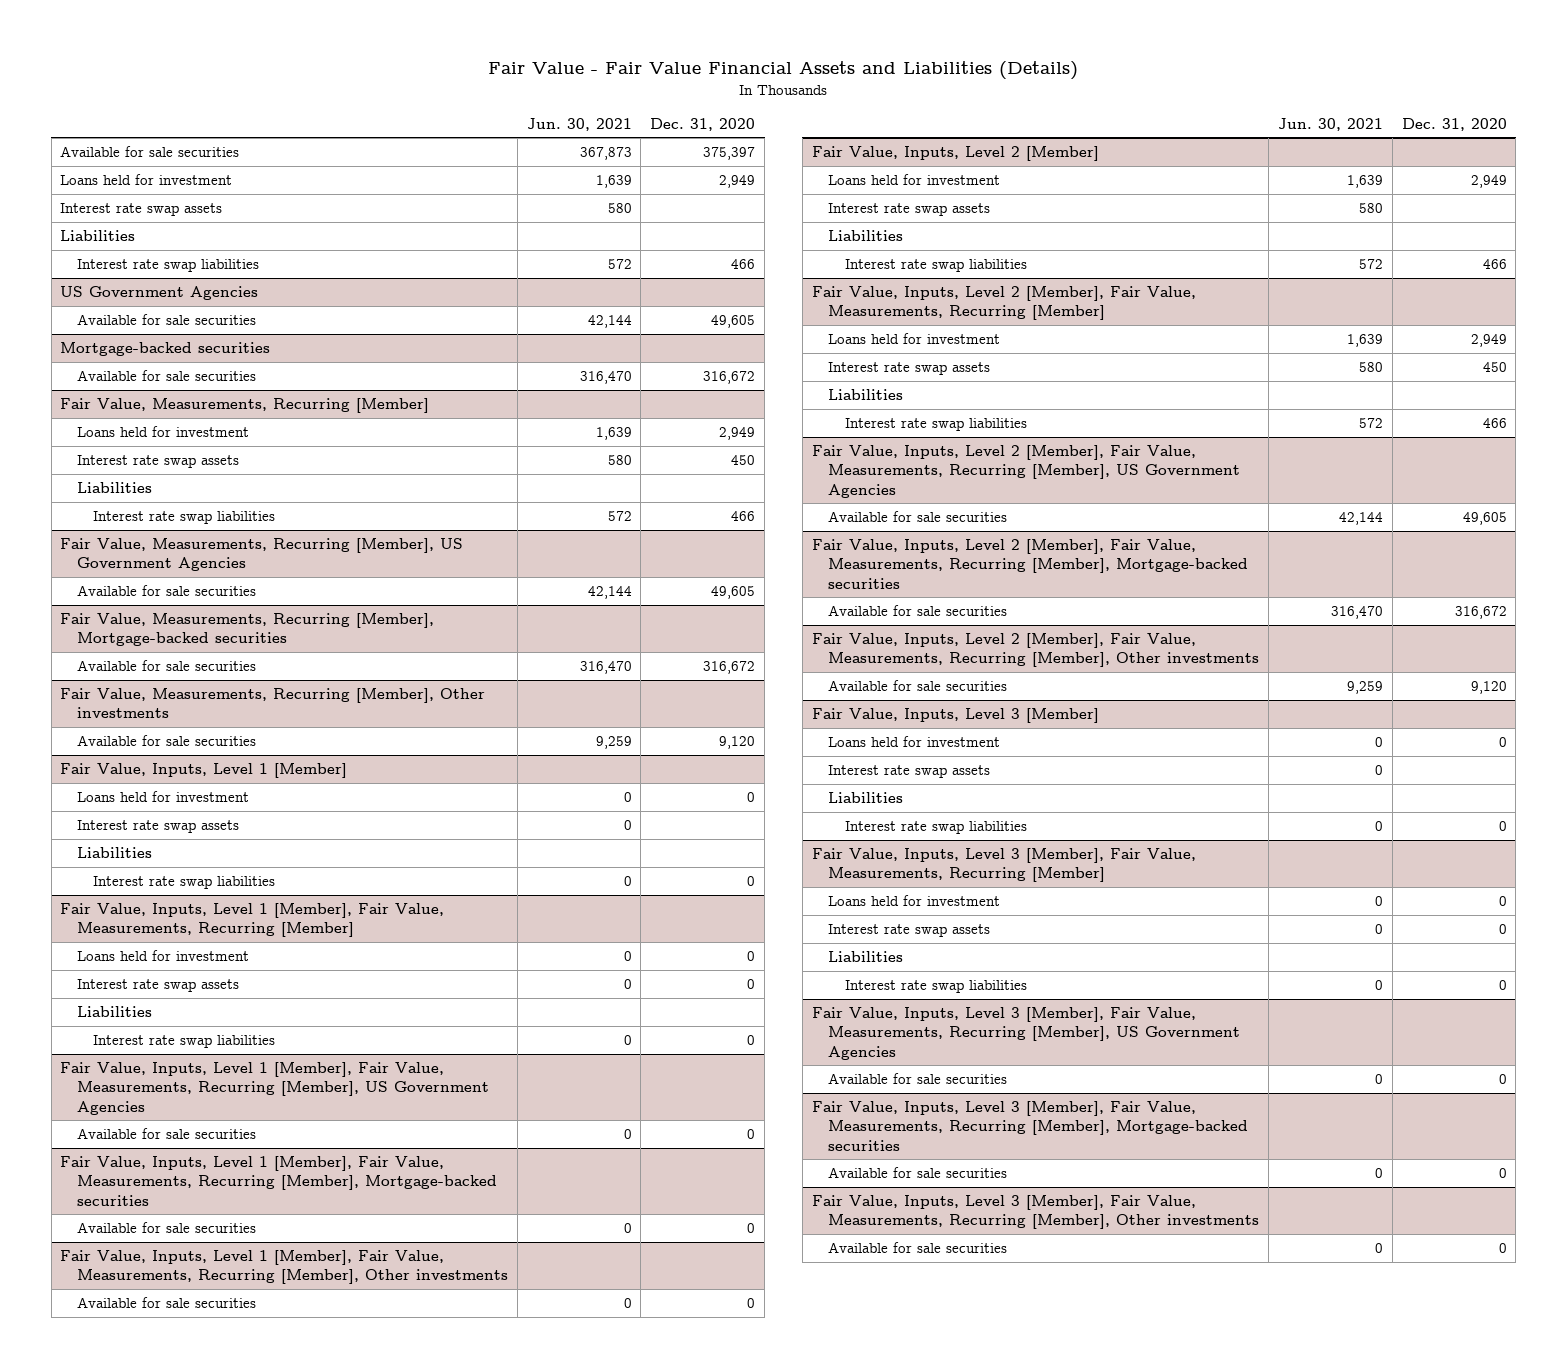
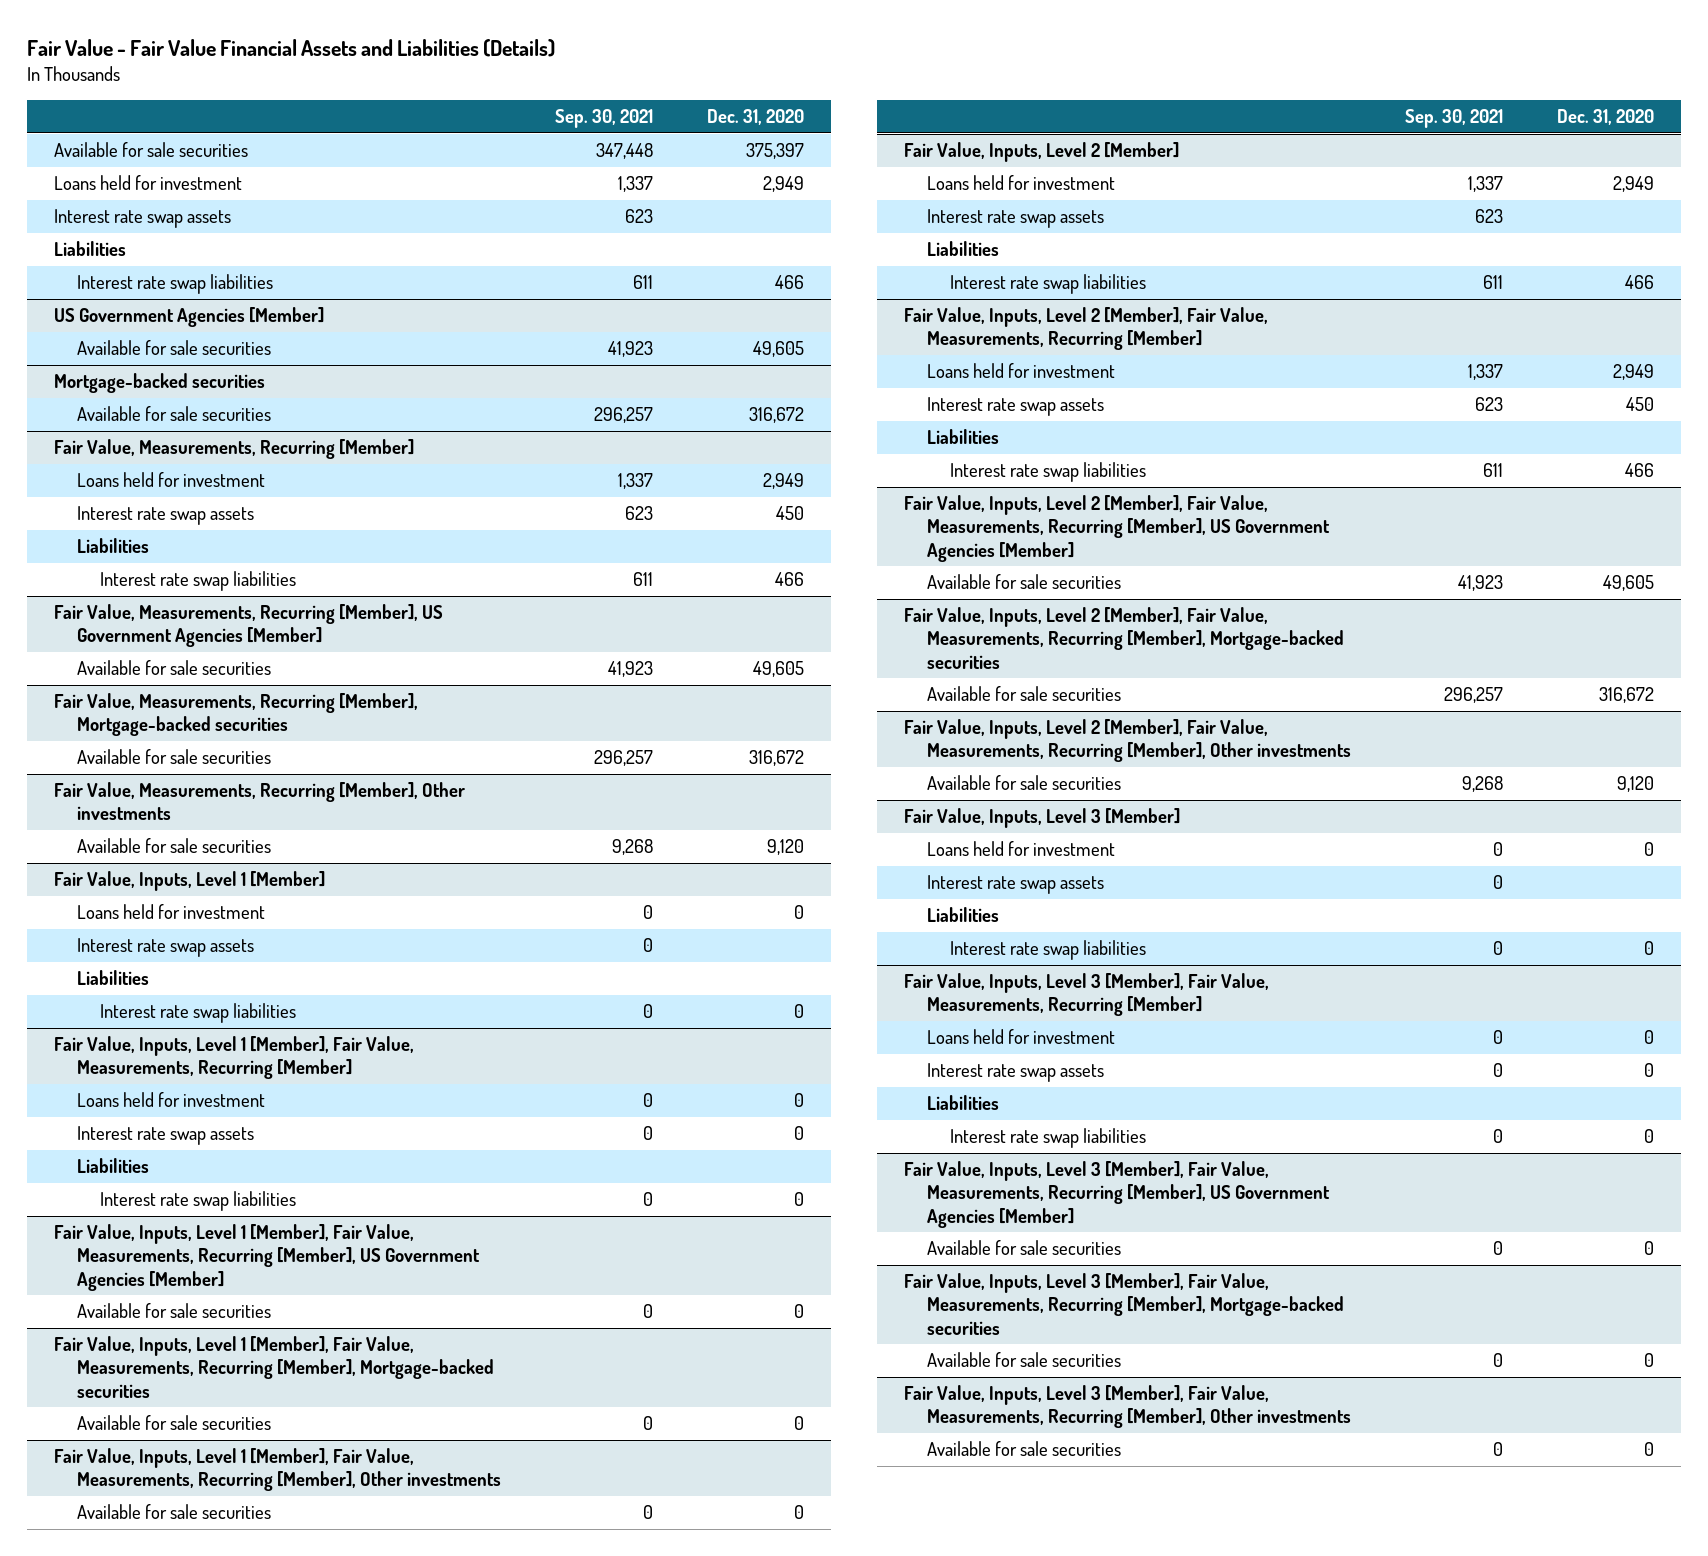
- | Jun. 30, 2021 | Dec. 31, 2020
+ | Sep. 30, 2021 | Dec. 31, 2020
- US Government Agencies
+ US Government Agencies [Member]
- Fair Value, Measurements, Recurring [Member], US Government Agencies
+ Fair Value, Measurements, Recurring [Member], US Government Agencies [Member]
- Fair Value, Inputs, Level 1 [Member], Fair Value, Measurements, Recurring [Member], US Government Agencies
+ Fair Value, Inputs, Level 1 [Member], Fair Value, Measurements, Recurring [Member], US Government Agencies [Member]
- Fair Value, Inputs, Level 2 [Member], Fair Value, Measurements, Recurring [Member], US Government Agencies
+ Fair Value, Inputs, Level 2 [Member], Fair Value, Measurements, Recurring [Member], US Government Agencies [Member]
- Fair Value, Inputs, Level 3 [Member], Fair Value, Measurements, Recurring [Member], US Government Agencies
+ Fair Value, Inputs, Level 3 [Member], Fair Value, Measurements, Recurring [Member], US Government Agencies [Member]

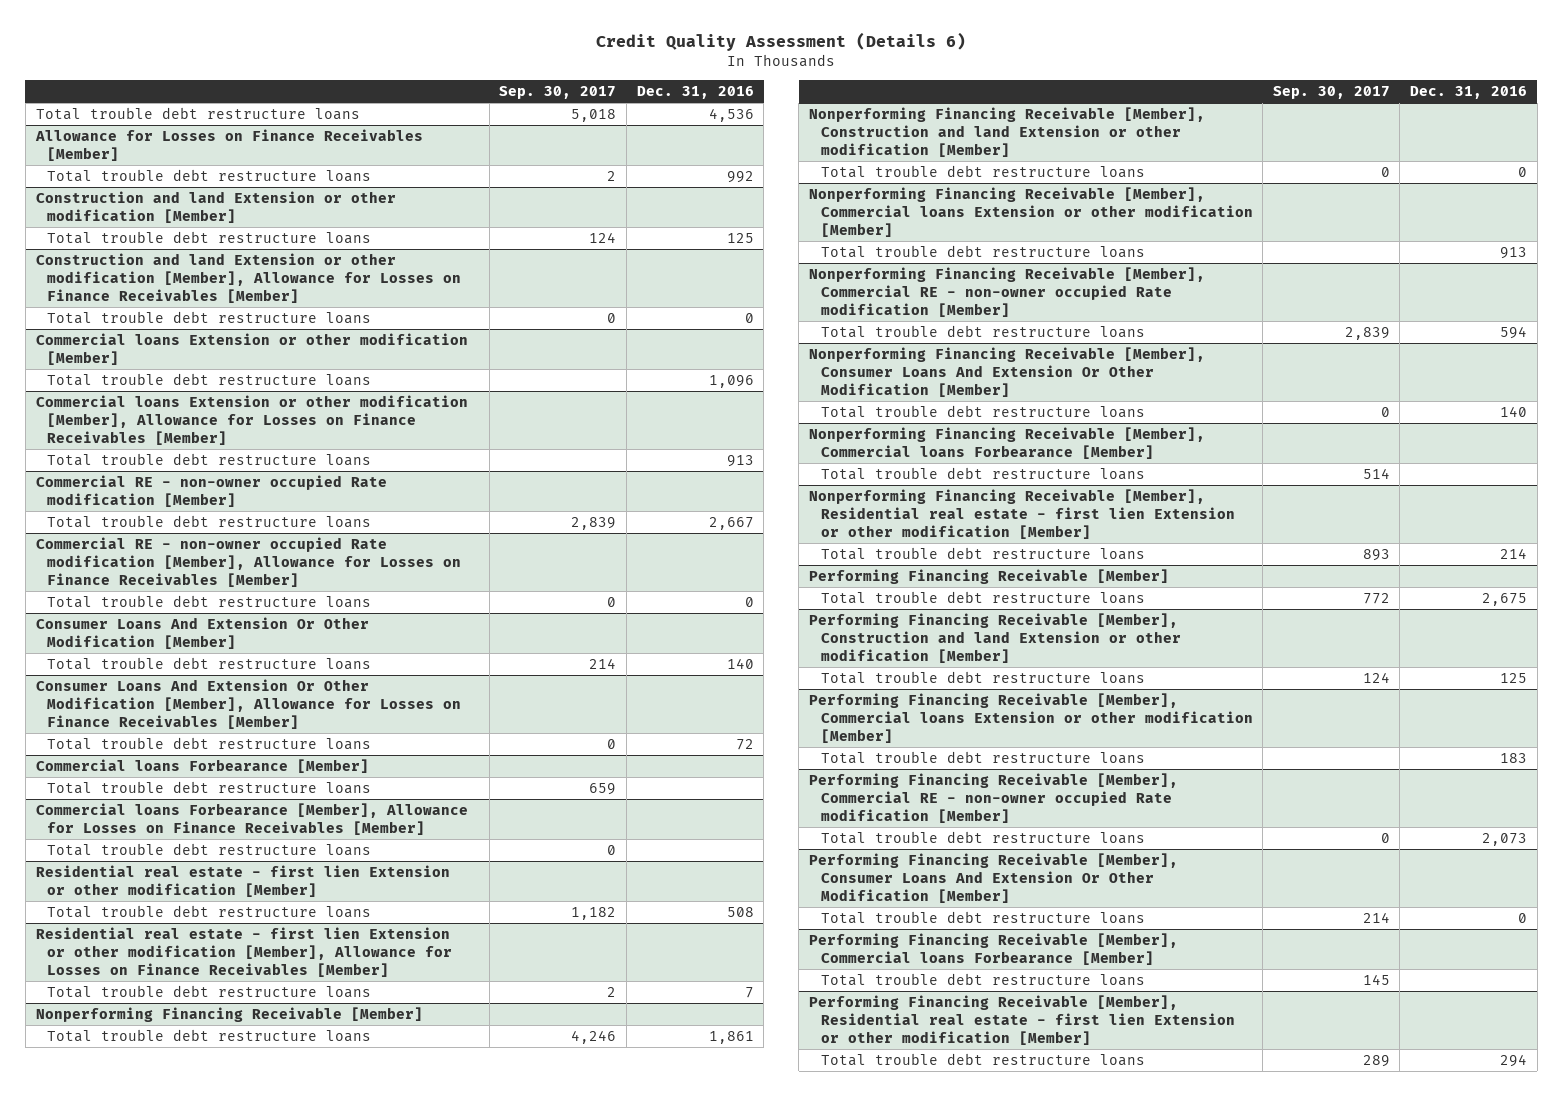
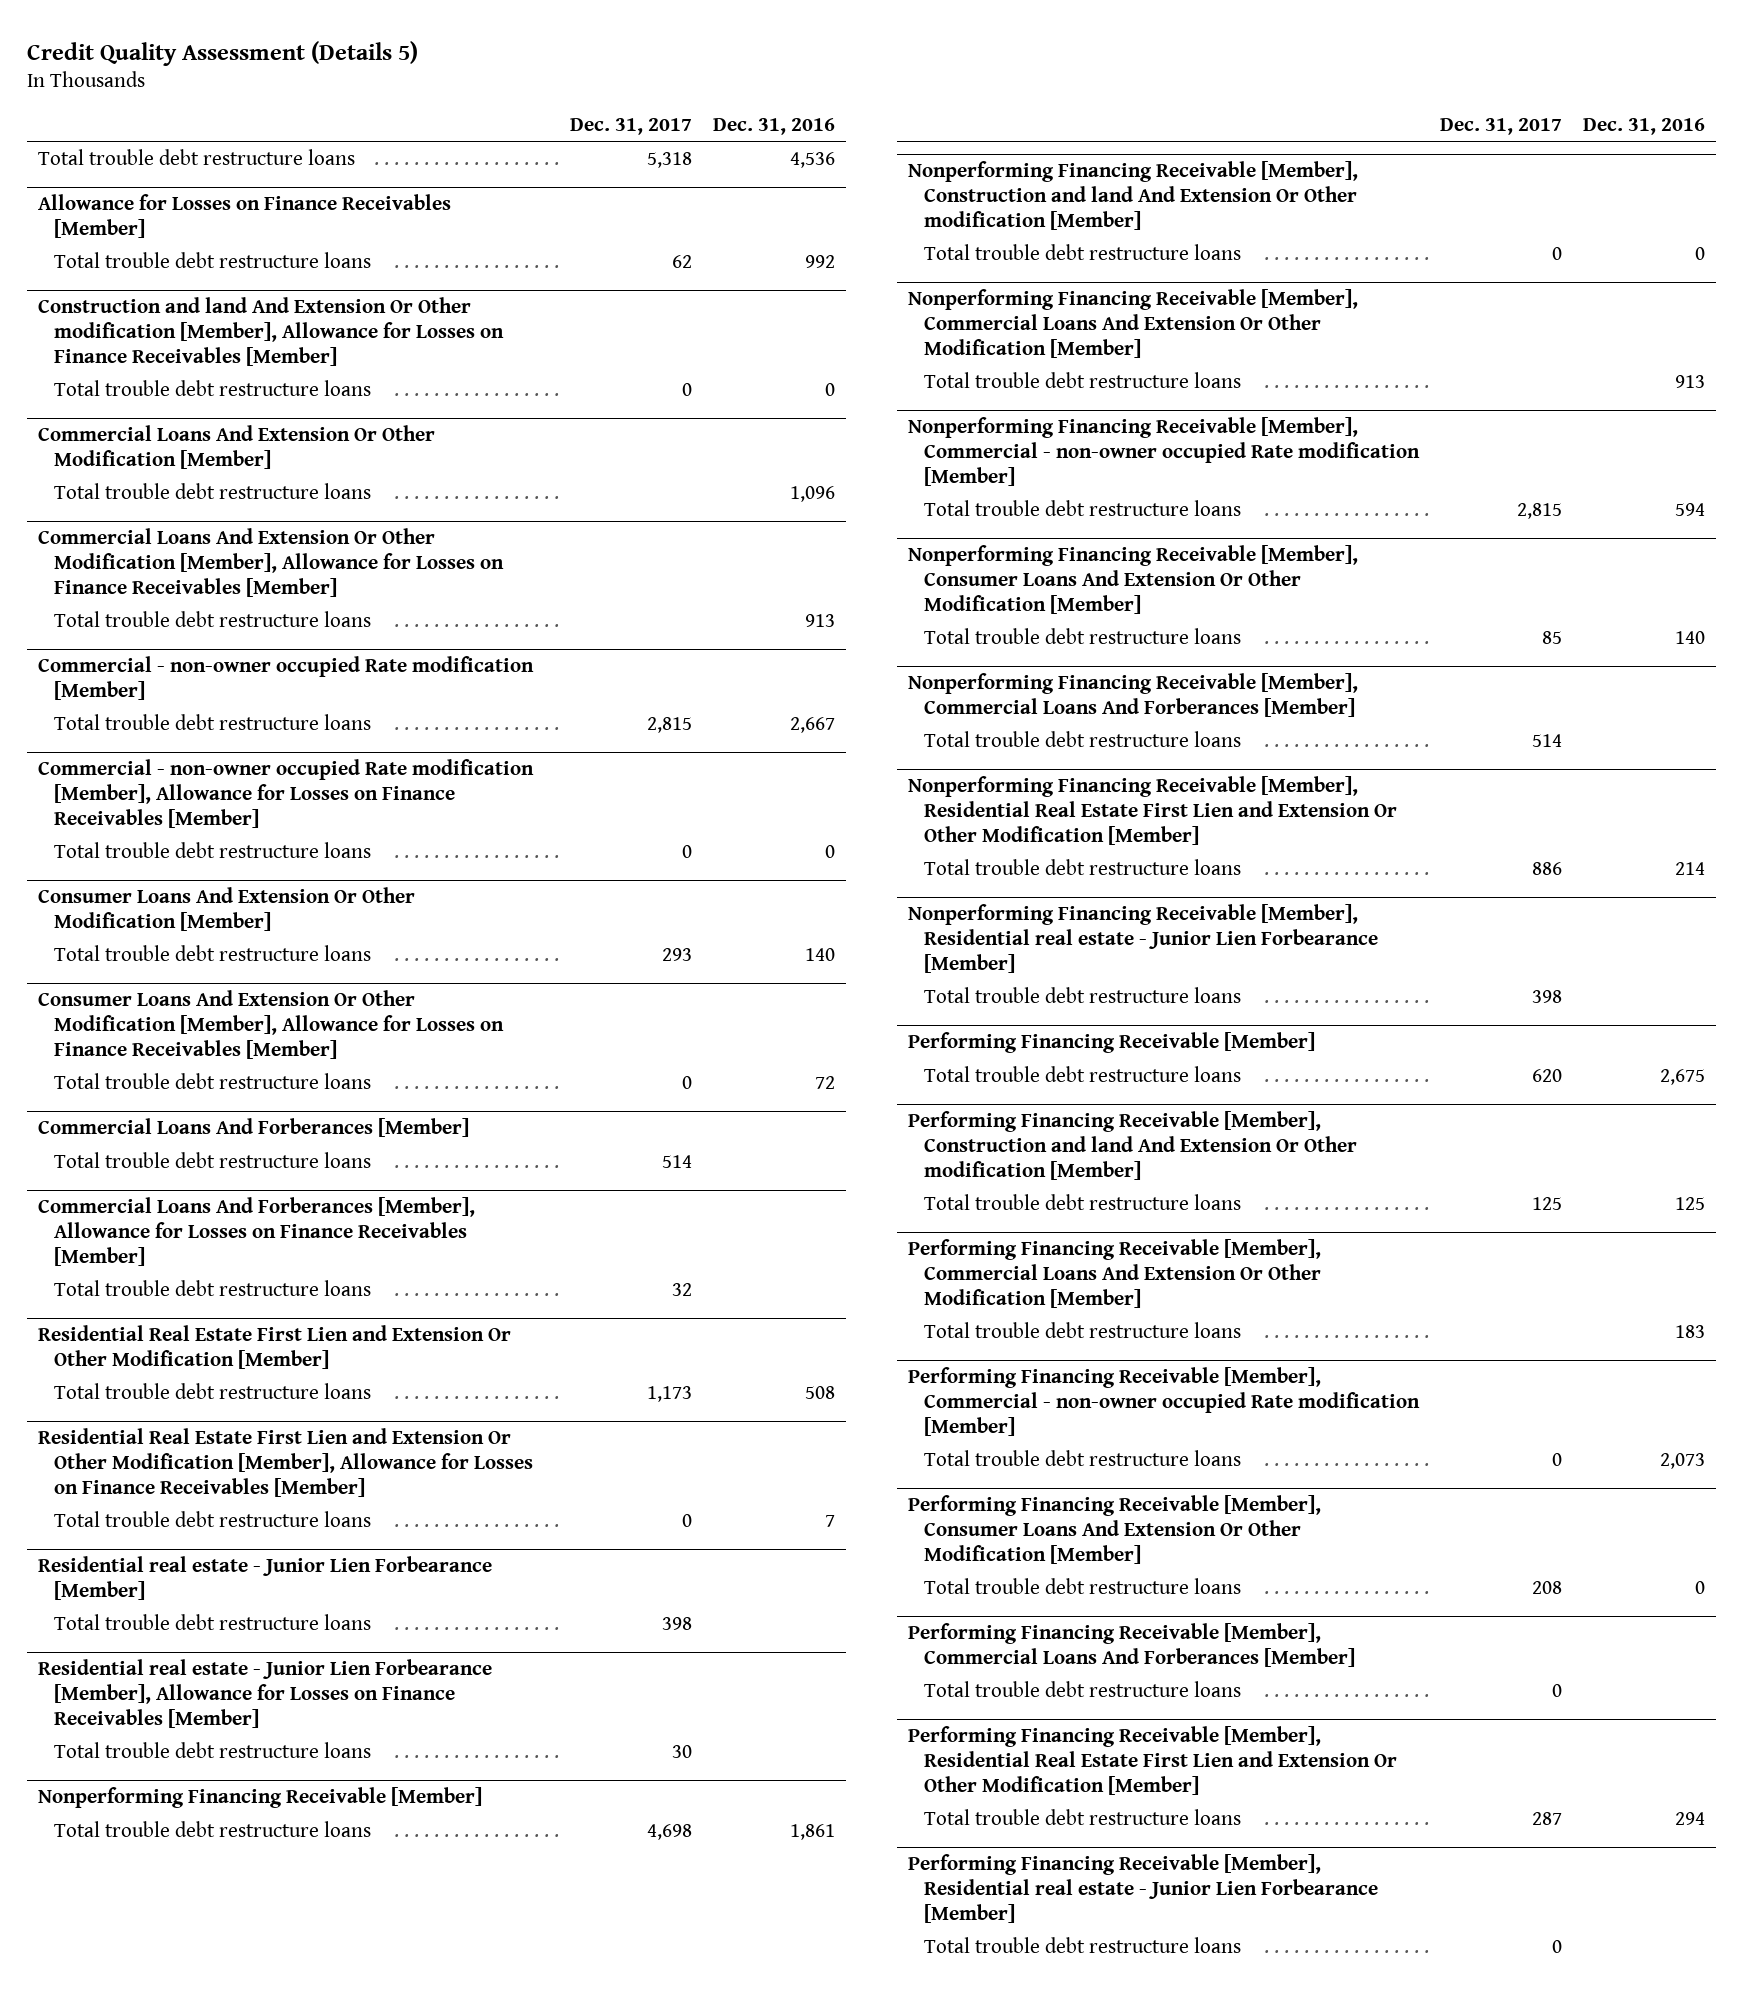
- Credit Quality Assessment (Details 6)
+ Credit Quality Assessment (Details 5)
- | Sep. 30, 2017 | Dec. 31, 2016
+ | Dec. 31, 2017 | Dec. 31, 2016
- Construction and land Extension or other modification [Member]
- Total trouble debt restructure loans | 124 | 125
- Construction and land Extension or other modification [Member], Allowance for Losses on Finance Receivables [Member]
+ Construction and land And Extension Or Other modification [Member], Allowance for Losses on Finance Receivables [Member]
- Commercial loans Extension or other modification [Member]
+ Commercial Loans And Extension Or Other Modification [Member]
- Commercial loans Extension or other modification [Member], Allowance for Losses on Finance Receivables [Member]
+ Commercial Loans And Extension Or Other Modification [Member], Allowance for Losses on Finance Receivables [Member]
- Commercial RE - non-owner occupied Rate modification [Member]
+ Commercial - non-owner occupied Rate modification [Member]
- Commercial RE - non-owner occupied Rate modification [Member], Allowance for Losses on Finance Receivables [Member]
+ Commercial - non-owner occupied Rate modification [Member], Allowance for Losses on Finance Receivables [Member]
- Commercial loans Forbearance [Member]
+ Commercial Loans And Forberances [Member]
- Commercial loans Forbearance [Member], Allowance for Losses on Finance Receivables [Member]
+ Commercial Loans And Forberances [Member], Allowance for Losses on Finance Receivables [Member]
- Residential real estate - first lien Extension or other modification [Member]
+ Residential Real Estate First Lien and Extension Or Other Modification [Member]
- Residential real estate - first lien Extension or other modification [Member], Allowance for Losses on Finance Receivables [Member]
+ Residential Real Estate First Lien and Extension Or Other Modification [Member], Allowance for Losses on Finance Receivables [Member]
+ Residential real estate - Junior Lien Forbearance [Member]
+ Total trouble debt restructure loans | 398 |
+ Residential real estate - Junior Lien Forbearance [Member], Allowance for Losses on Finance Receivables [Member]
+ Total trouble debt restructure loans | 30 |
- Nonperforming Financing Receivable [Member], Construction and land Extension or other modification [Member]
+ Nonperforming Financing Receivable [Member], Construction and land And Extension Or Other modification [Member]
- Nonperforming Financing Receivable [Member], Commercial loans Extension or other modification [Member]
+ Nonperforming Financing Receivable [Member], Commercial Loans And Extension Or Other Modification [Member]
- Nonperforming Financing Receivable [Member], Commercial RE - non-owner occupied Rate modification [Member]
+ Nonperforming Financing Receivable [Member], Commercial - non-owner occupied Rate modification [Member]
- Nonperforming Financing Receivable [Member], Commercial loans Forbearance [Member]
+ Nonperforming Financing Receivable [Member], Commercial Loans And Forberances [Member]
- Nonperforming Financing Receivable [Member], Residential real estate - first lien Extension or other modification [Member]
+ Nonperforming Financing Receivable [Member], Residential Real Estate First Lien and Extension Or Other Modification [Member]
+ Nonperforming Financing Receivable [Member], Residential real estate - Junior Lien Forbearance [Member]
+ Total trouble debt restructure loans | 398 |
- Performing Financing Receivable [Member], Construction and land Extension or other modification [Member]
+ Performing Financing Receivable [Member], Construction and land And Extension Or Other modification [Member]
- Performing Financing Receivable [Member], Commercial loans Extension or other modification [Member]
+ Performing Financing Receivable [Member], Commercial Loans And Extension Or Other Modification [Member]
- Performing Financing Receivable [Member], Commercial RE - non-owner occupied Rate modification [Member]
+ Performing Financing Receivable [Member], Commercial - non-owner occupied Rate modification [Member]
- Performing Financing Receivable [Member], Commercial loans Forbearance [Member]
+ Performing Financing Receivable [Member], Commercial Loans And Forberances [Member]
- Performing Financing Receivable [Member], Residential real estate - first lien Extension or other modification [Member]
+ Performing Financing Receivable [Member], Residential Real Estate First Lien and Extension Or Other Modification [Member]
+ Performing Financing Receivable [Member], Residential real estate - Junior Lien Forbearance [Member]
+ Total trouble debt restructure loans | 0 |

